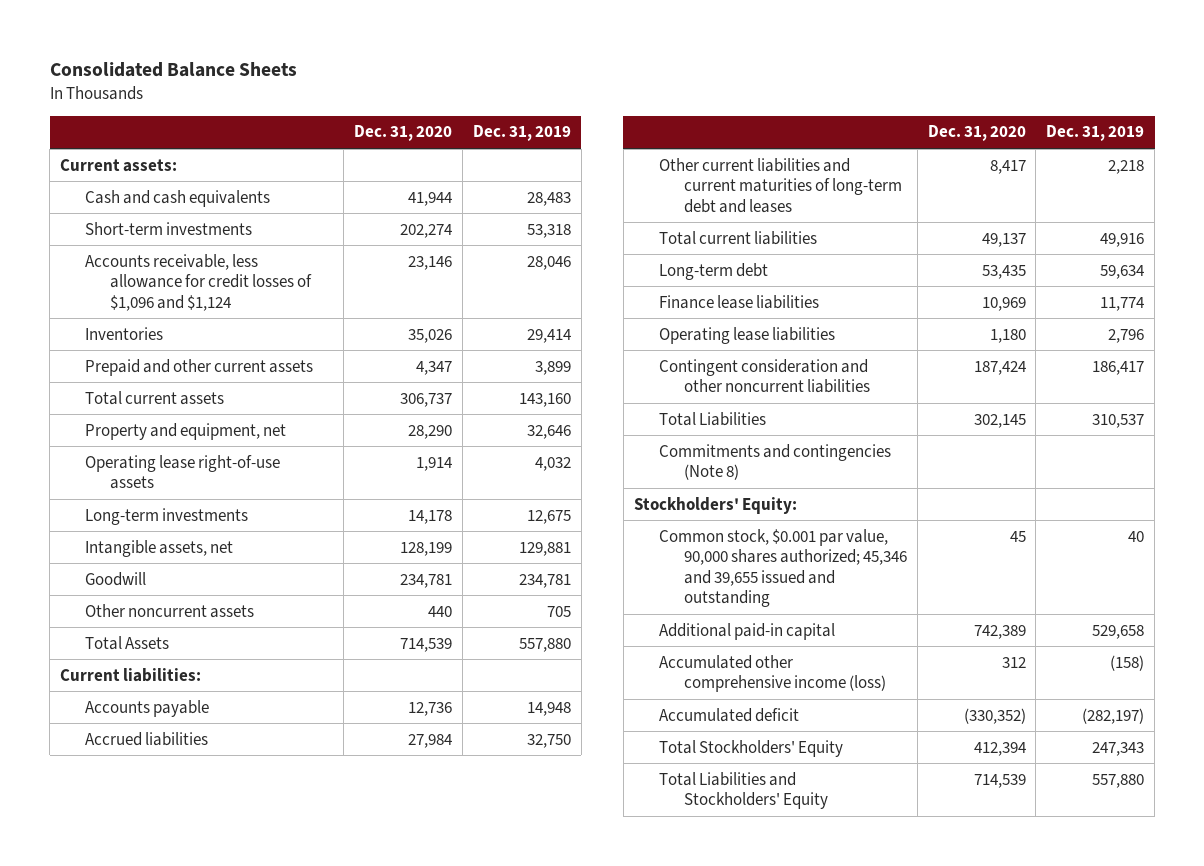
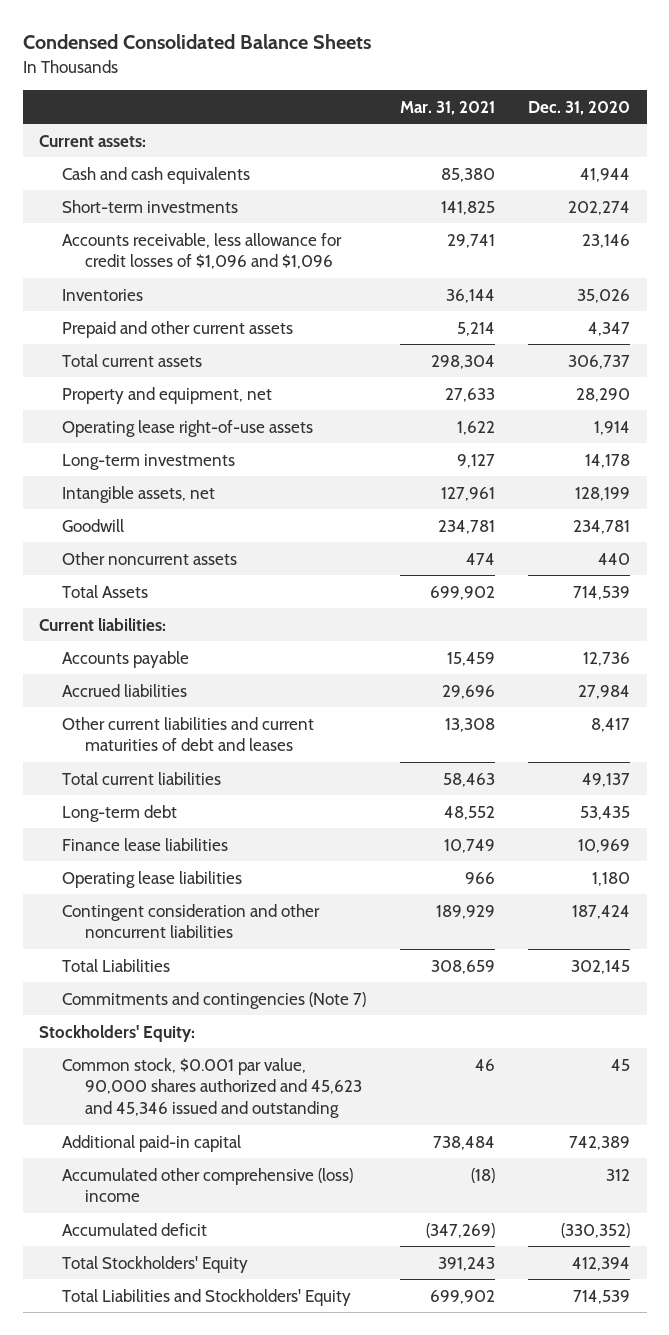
- Consolidated Balance Sheets
+ Condensed Consolidated Balance Sheets
- | Dec. 31, 2020 | Dec. 31, 2019
+ | Mar. 31, 2021 | Dec. 31, 2020
- Accounts receivable, less allowance for credit losses of $1,096 and $1,124 | 23,146 | 28,046
+ Accounts receivable, less allowance for credit losses of $1,096 and $1,096 | 29,741 | 23,146
- Other current liabilities and current maturities of long-term debt and leases | 8,417 | 2,218
+ Other current liabilities and current maturities of debt and leases | 13,308 | 8,417
- Commitments and contingencies (Note 8)
+ Commitments and contingencies (Note 7)
- Common stock, $0.001 par value, 90,000 shares authorized; 45,346 and 39,655 issued and outstanding | 45 | 40
+ Common stock, $0.001 par value, 90,000 shares authorized and 45,623 and 45,346 issued and outstanding | 46 | 45
- Accumulated other comprehensive income (loss) | 312 | (158)
+ Accumulated other comprehensive (loss) income | (18) | 312

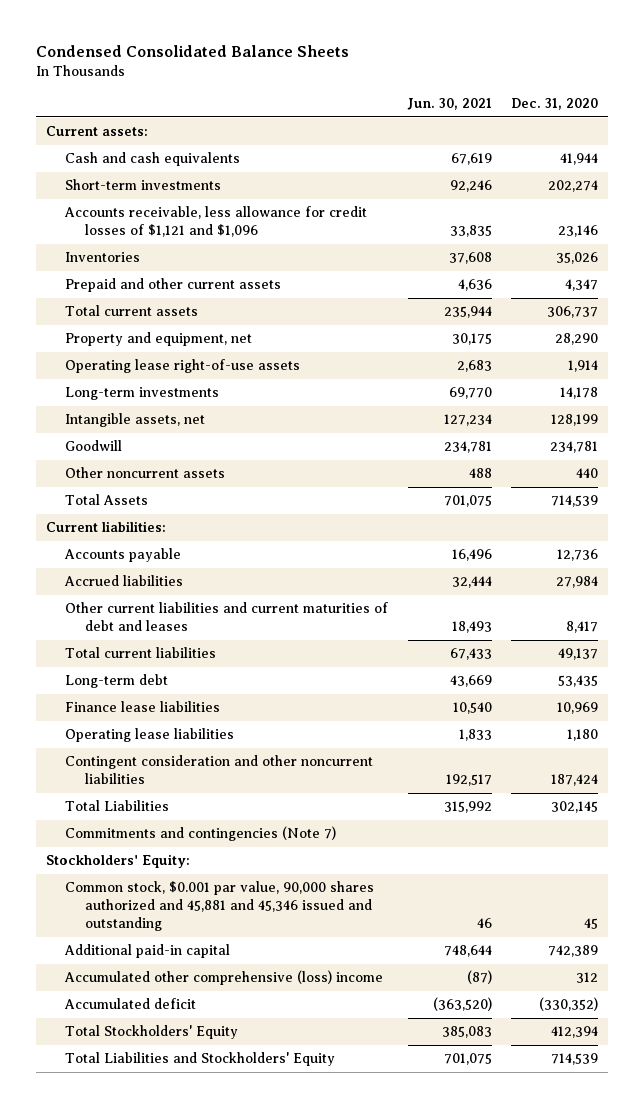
- | Mar. 31, 2021 | Dec. 31, 2020
+ | Jun. 30, 2021 | Dec. 31, 2020
- Accounts receivable, less allowance for credit losses of $1,096 and $1,096 | 29,741 | 23,146
+ Accounts receivable, less allowance for credit losses of $1,121 and $1,096 | 33,835 | 23,146
- Common stock, $0.001 par value, 90,000 shares authorized and 45,623 and 45,346 issued and outstanding | 46 | 45
+ Common stock, $0.001 par value, 90,000 shares authorized and 45,881 and 45,346 issued and outstanding | 46 | 45

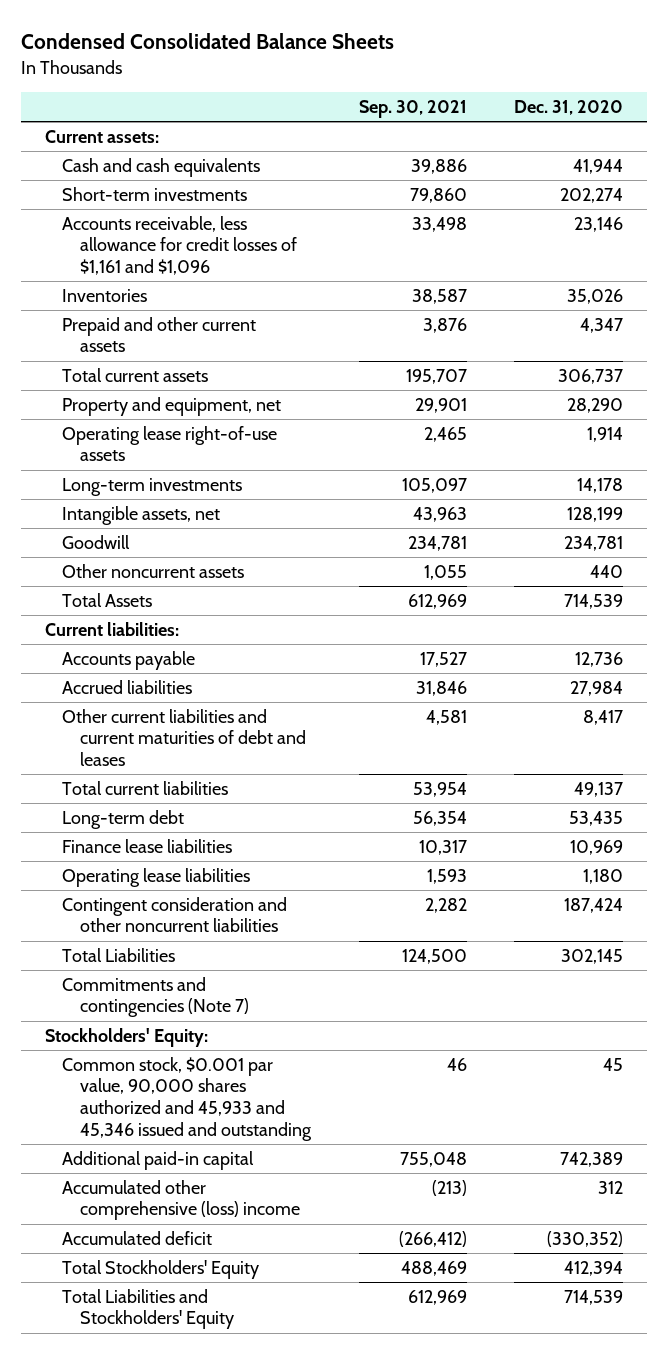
- | Jun. 30, 2021 | Dec. 31, 2020
+ | Sep. 30, 2021 | Dec. 31, 2020
- Accounts receivable, less allowance for credit losses of $1,121 and $1,096 | 33,835 | 23,146
+ Accounts receivable, less allowance for credit losses of $1,161 and $1,096 | 33,498 | 23,146
- Common stock, $0.001 par value, 90,000 shares authorized and 45,881 and 45,346 issued and outstanding | 46 | 45
+ Common stock, $0.001 par value, 90,000 shares authorized and 45,933 and 45,346 issued and outstanding | 46 | 45

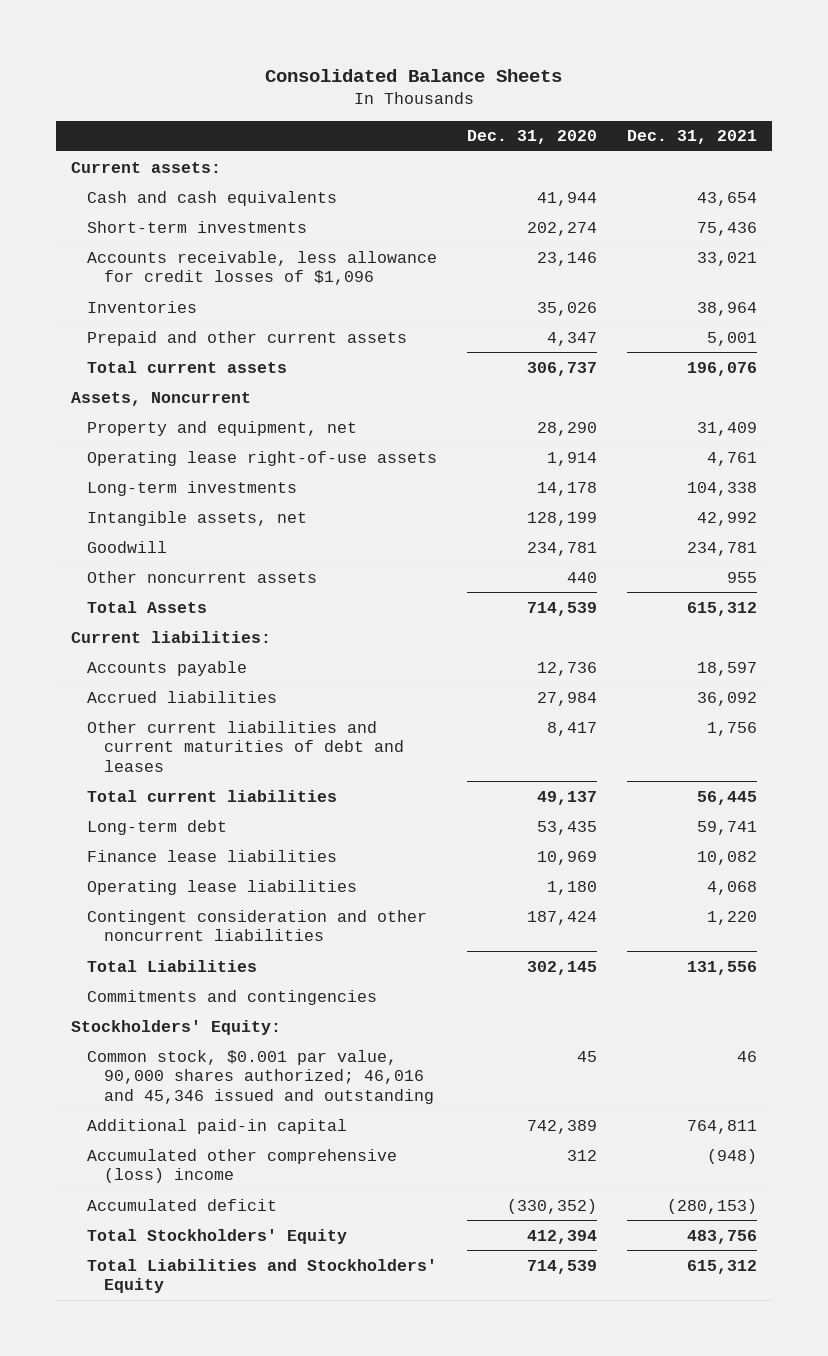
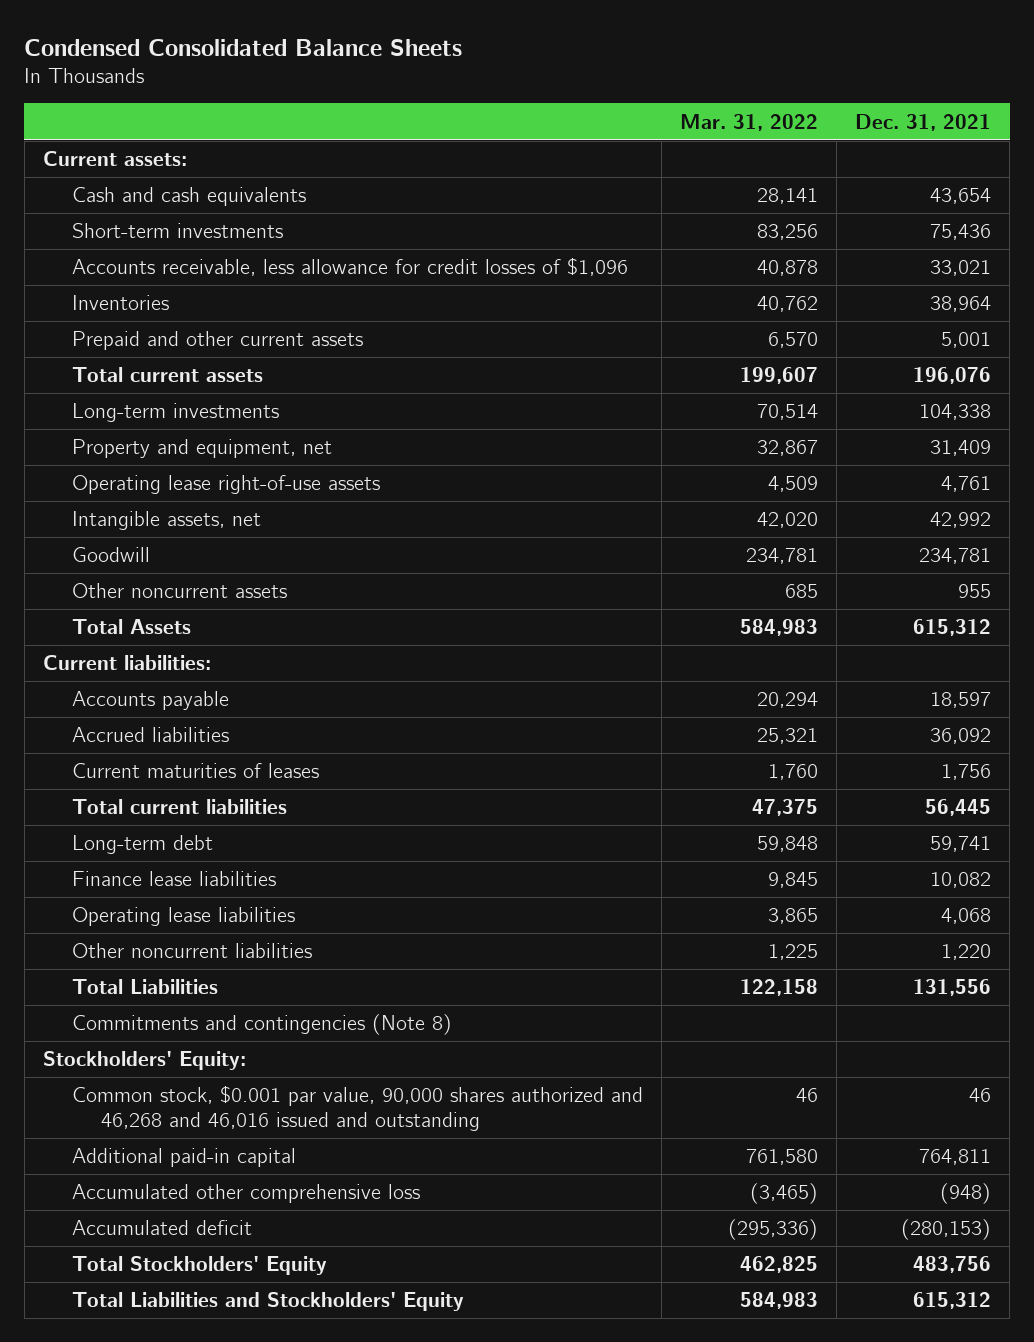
- Consolidated Balance Sheets
+ Condensed Consolidated Balance Sheets
- | Dec. 31, 2020 | Dec. 31, 2021
+ | Mar. 31, 2022 | Dec. 31, 2021
- Assets, Noncurrent
moved up: Long-term investments | 70,514 | 104,338
- Other current liabilities and current maturities of debt and leases | 8,417 | 1,756
+ Current maturities of leases | 1,760 | 1,756
- Contingent consideration and other noncurrent liabilities | 187,424 | 1,220
+ Other noncurrent liabilities | 1,225 | 1,220
- Commitments and contingencies
+ Commitments and contingencies (Note 8)
- Common stock, $0.001 par value, 90,000 shares authorized; 46,016 and 45,346 issued and outstanding | 45 | 46
+ Common stock, $0.001 par value, 90,000 shares authorized and 46,268 and 46,016 issued and outstanding | 46 | 46
- Accumulated other comprehensive (loss) income | 312 | (948)
+ Accumulated other comprehensive loss | (3,465) | (948)

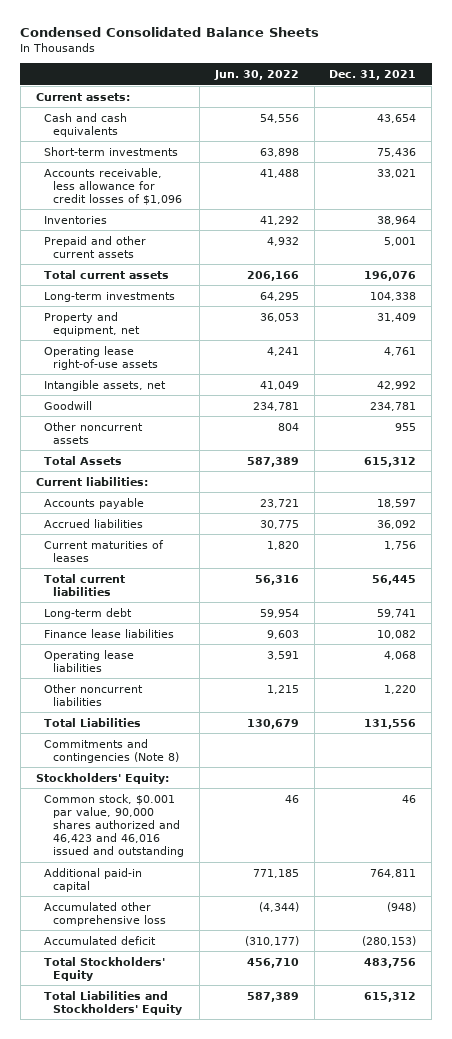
- | Mar. 31, 2022 | Dec. 31, 2021
+ | Jun. 30, 2022 | Dec. 31, 2021
- Common stock, $0.001 par value, 90,000 shares authorized and 46,268 and 46,016 issued and outstanding | 46 | 46
+ Common stock, $0.001 par value, 90,000 shares authorized and 46,423 and 46,016 issued and outstanding | 46 | 46

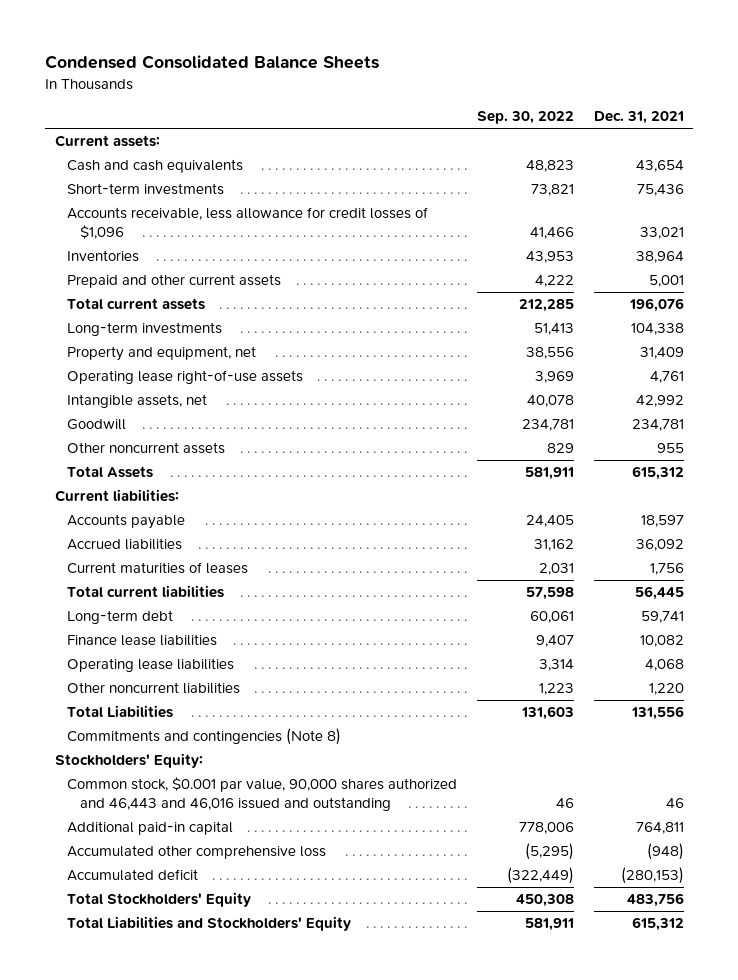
- | Jun. 30, 2022 | Dec. 31, 2021
+ | Sep. 30, 2022 | Dec. 31, 2021
- Common stock, $0.001 par value, 90,000 shares authorized and 46,423 and 46,016 issued and outstanding | 46 | 46
+ Common stock, $0.001 par value, 90,000 shares authorized and 46,443 and 46,016 issued and outstanding | 46 | 46

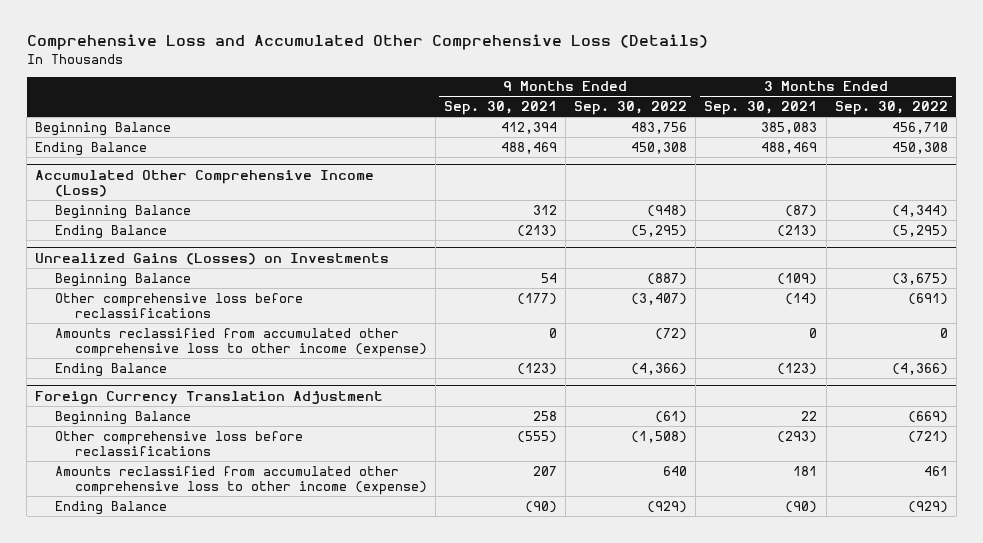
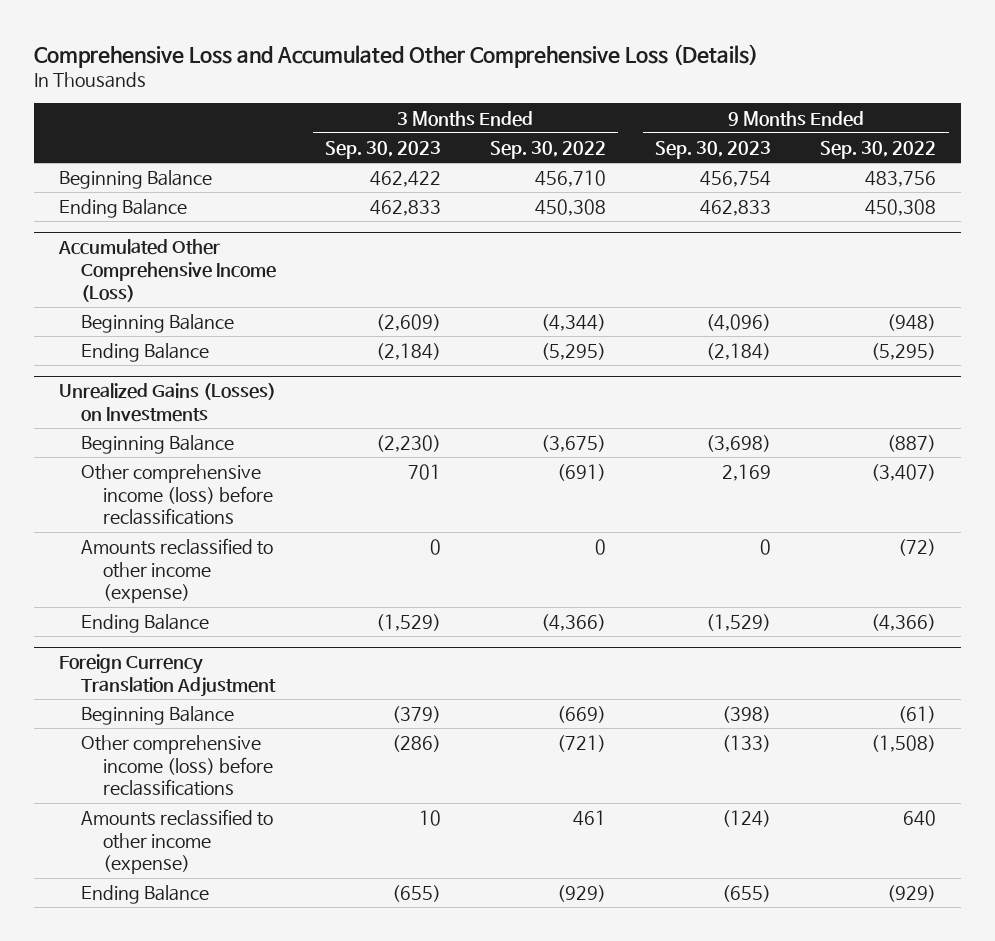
- | 9 Months Ended Sep. 30, 2021 | 9 Months Ended Sep. 30, 2022 | 3 Months Ended Sep. 30, 2021 | 3 Months Ended Sep. 30, 2022
+ | 3 Months Ended Sep. 30, 2023 | 3 Months Ended Sep. 30, 2022 | 9 Months Ended Sep. 30, 2023 | 9 Months Ended Sep. 30, 2022
@ Unrealized Gains (Losses) on Investments
- Other comprehensive loss before reclassifications | (177) | (3,407) | (14) | (691)
- Amounts reclassified from accumulated other comprehensive loss to other income (expense) | 0 | (72) | 0 | 0
+ Other comprehensive income (loss) before reclassifications | 701 | (691) | 2,169 | (3,407)
+ Amounts reclassified to other income (expense) | 0 | 0 | 0 | (72)
@ Foreign Currency Translation Adjustment
- Other comprehensive loss before reclassifications | (555) | (1,508) | (293) | (721)
- Amounts reclassified from accumulated other comprehensive loss to other income (expense) | 207 | 640 | 181 | 461
+ Other comprehensive income (loss) before reclassifications | (286) | (721) | (133) | (1,508)
+ Amounts reclassified to other income (expense) | 10 | 461 | (124) | 640

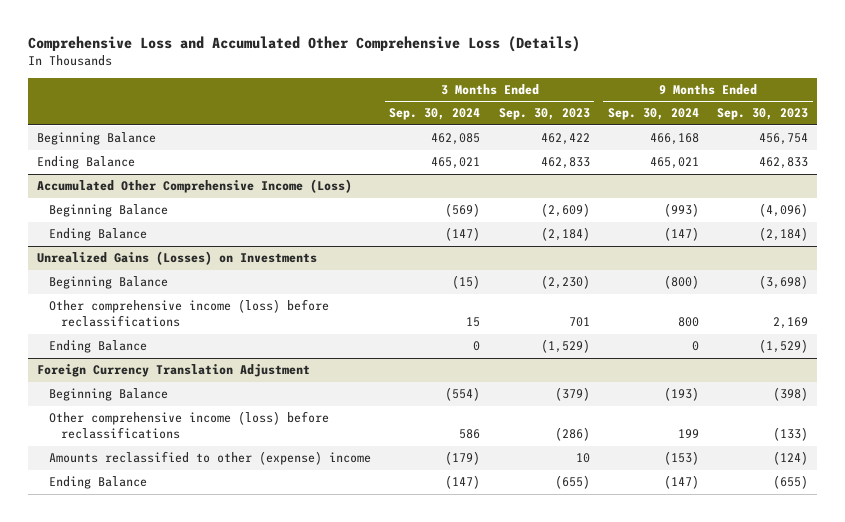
- | 3 Months Ended Sep. 30, 2023 | 3 Months Ended Sep. 30, 2022 | 9 Months Ended Sep. 30, 2023 | 9 Months Ended Sep. 30, 2022
+ | 3 Months Ended Sep. 30, 2024 | 3 Months Ended Sep. 30, 2023 | 9 Months Ended Sep. 30, 2024 | 9 Months Ended Sep. 30, 2023
@ Unrealized Gains (Losses) on Investments
- Amounts reclassified to other income (expense) | 0 | 0 | 0 | (72)
@ Foreign Currency Translation Adjustment
- Amounts reclassified to other income (expense) | 10 | 461 | (124) | 640
+ Amounts reclassified to other (expense) income | (179) | 10 | (153) | (124)

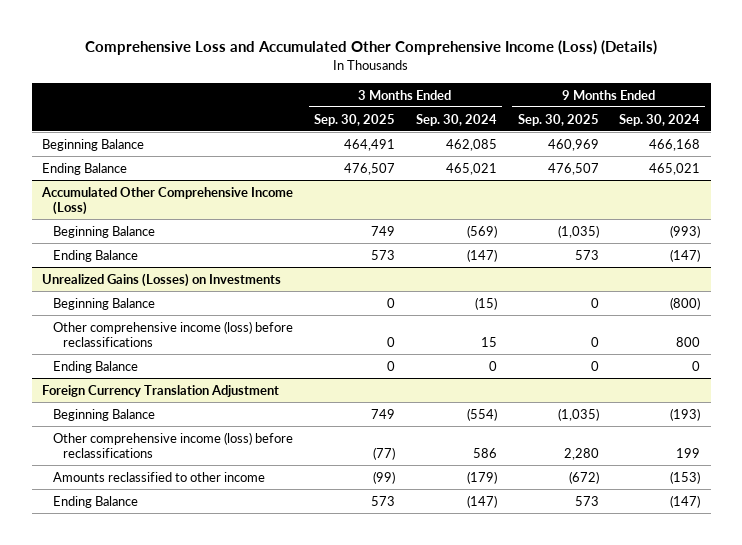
- Comprehensive Loss and Accumulated Other Comprehensive Loss (Details)
+ Comprehensive Loss and Accumulated Other Comprehensive Income (Loss) (Details)
- | 3 Months Ended Sep. 30, 2024 | 3 Months Ended Sep. 30, 2023 | 9 Months Ended Sep. 30, 2024 | 9 Months Ended Sep. 30, 2023
+ | 3 Months Ended Sep. 30, 2025 | 3 Months Ended Sep. 30, 2024 | 9 Months Ended Sep. 30, 2025 | 9 Months Ended Sep. 30, 2024
@ Foreign Currency Translation Adjustment
- Amounts reclassified to other (expense) income | (179) | 10 | (153) | (124)
+ Amounts reclassified to other income | (99) | (179) | (672) | (153)

